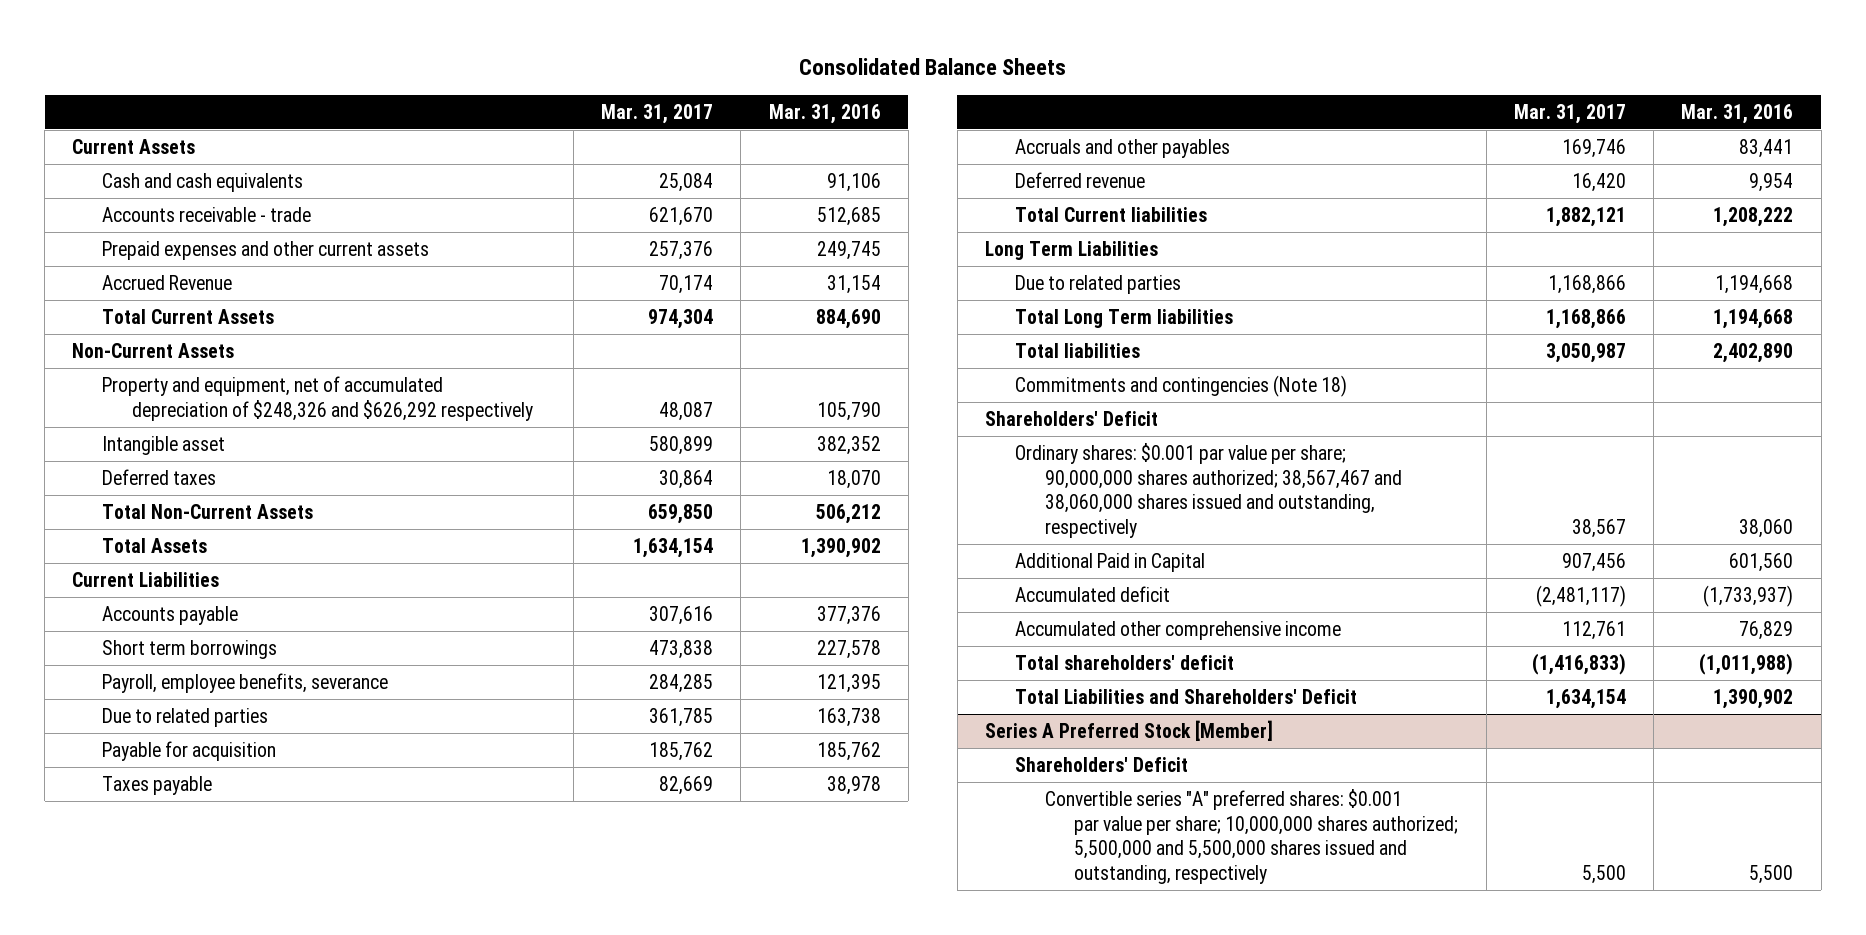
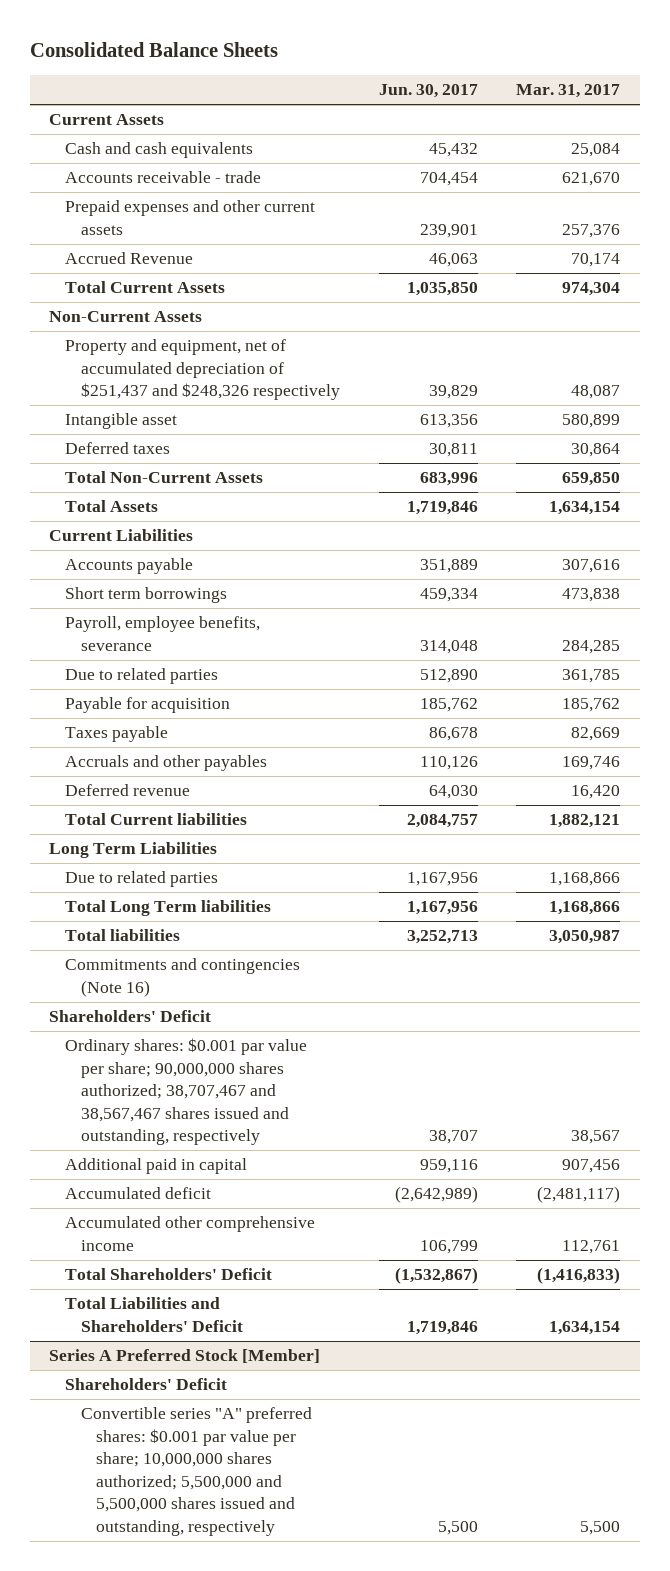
- | Mar. 31, 2017 | Mar. 31, 2016
+ | Jun. 30, 2017 | Mar. 31, 2017
- Property and equipment, net of accumulated depreciation of $248,326 and $626,292 respectively | 48,087 | 105,790
+ Property and equipment, net of accumulated depreciation of $251,437 and $248,326 respectively | 39,829 | 48,087
- Commitments and contingencies (Note 18)
+ Commitments and contingencies (Note 16)
- Ordinary shares: $0.001 par value per share; 90,000,000 shares authorized; 38,567,467 and 38,060,000 shares issued and outstanding, respectively | 38,567 | 38,060
- Additional Paid in Capital | 907,456 | 601,560
+ Ordinary shares: $0.001 par value per share; 90,000,000 shares authorized; 38,707,467 and 38,567,467 shares issued and outstanding, respectively | 38,707 | 38,567
+ Additional paid in capital | 959,116 | 907,456
- Total shareholders' deficit | (1,416,833) | (1,011,988)
+ Total Shareholders' Deficit | (1,532,867) | (1,416,833)

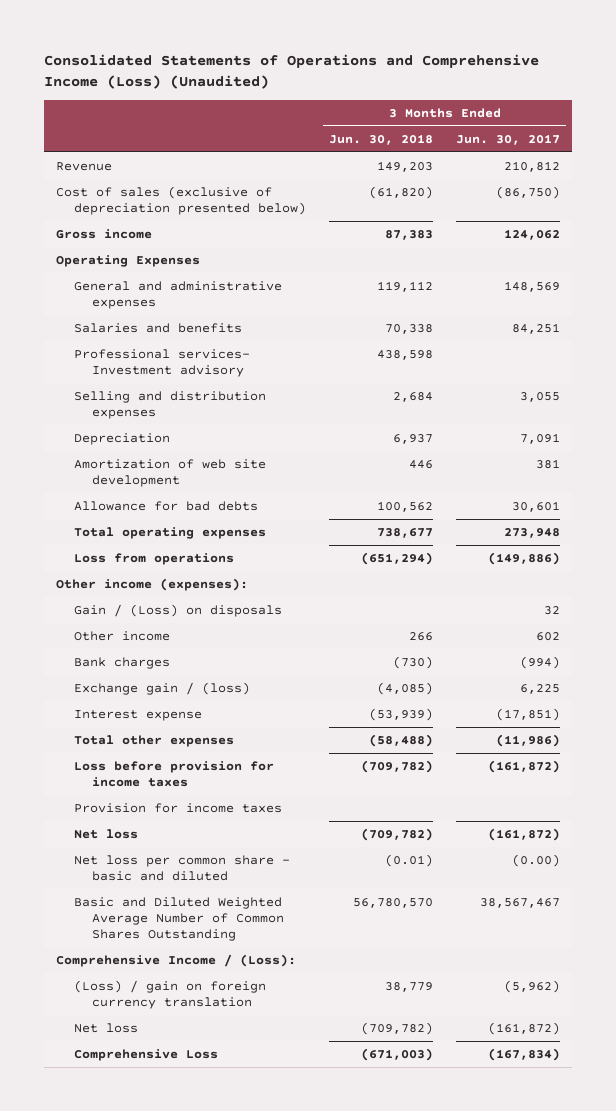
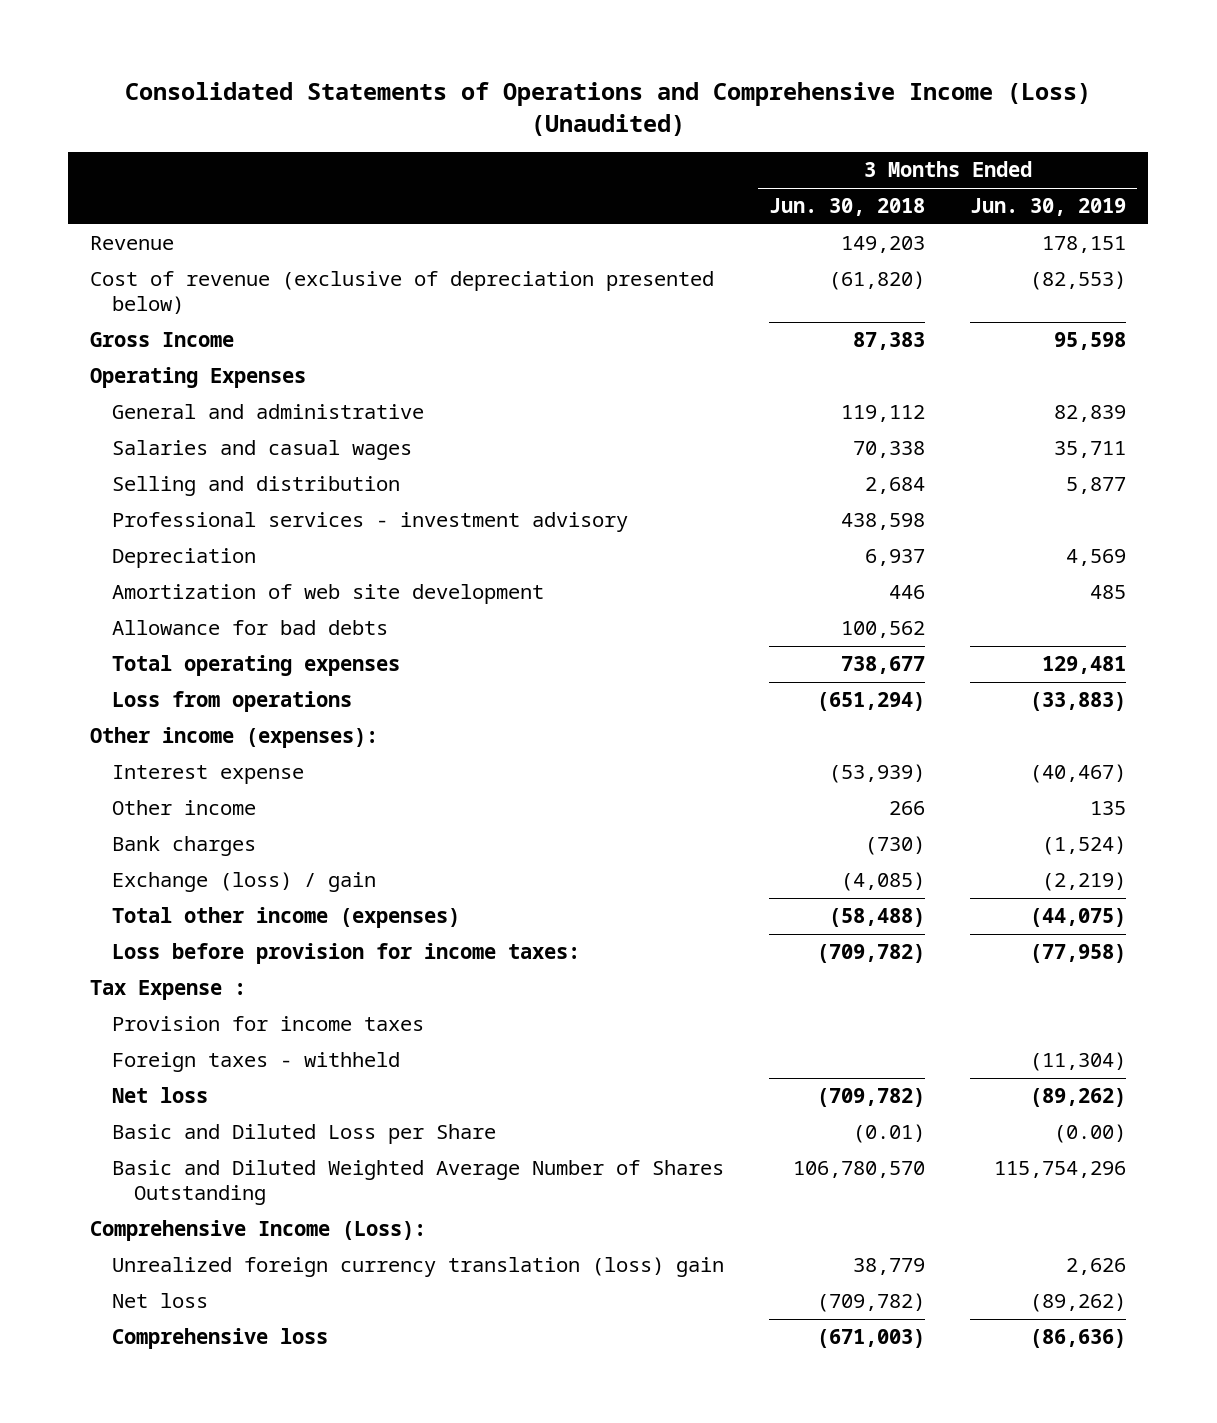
- | 3 Months Ended Jun. 30, 2018 | 3 Months Ended Jun. 30, 2017
+ | 3 Months Ended Jun. 30, 2018 | 3 Months Ended Jun. 30, 2019
- Cost of sales (exclusive of depreciation presented below) | (61,820) | (86,750)
- Gross income | 87,383 | 124,062
+ Cost of revenue (exclusive of depreciation presented below) | (61,820) | (82,553)
+ Gross Income | 87,383 | 95,598
- General and administrative expenses | 119,112 | 148,569
- Salaries and benefits | 70,338 | 84,251
- Professional services- Investment advisory | 438,598 |
- Selling and distribution expenses | 2,684 | 3,055
+ General and administrative | 119,112 | 82,839
+ Salaries and casual wages | 70,338 | 35,711
+ Selling and distribution | 2,684 | 5,877
+ Professional services - investment advisory | 438,598 |
- Gain / (Loss) on disposals | | 32
moved up: Interest expense | (53,939) | (40,467)
- Exchange gain / (loss) | (4,085) | 6,225
- Total other expenses | (58,488) | (11,986)
- Loss before provision for income taxes | (709,782) | (161,872)
+ Exchange (loss) / gain | (4,085) | (2,219)
+ Total other income (expenses) | (58,488) | (44,075)
+ Loss before provision for income taxes: | (709,782) | (77,958)
+ Tax Expense :
+ Foreign taxes - withheld | | (11,304)
- Net loss per common share - basic and diluted | (0.01) | (0.00)
- Basic and Diluted Weighted Average Number of Common Shares Outstanding | 56,780,570 | 38,567,467
- Comprehensive Income / (Loss):
- (Loss) / gain on foreign currency translation | 38,779 | (5,962)
+ Basic and Diluted Loss per Share | (0.01) | (0.00)
+ Basic and Diluted Weighted Average Number of Shares Outstanding | 106,780,570 | 115,754,296
+ Comprehensive Income (Loss):
+ Unrealized foreign currency translation (loss) gain | 38,779 | 2,626
- Comprehensive Loss | (671,003) | (167,834)
+ Comprehensive loss | (671,003) | (86,636)

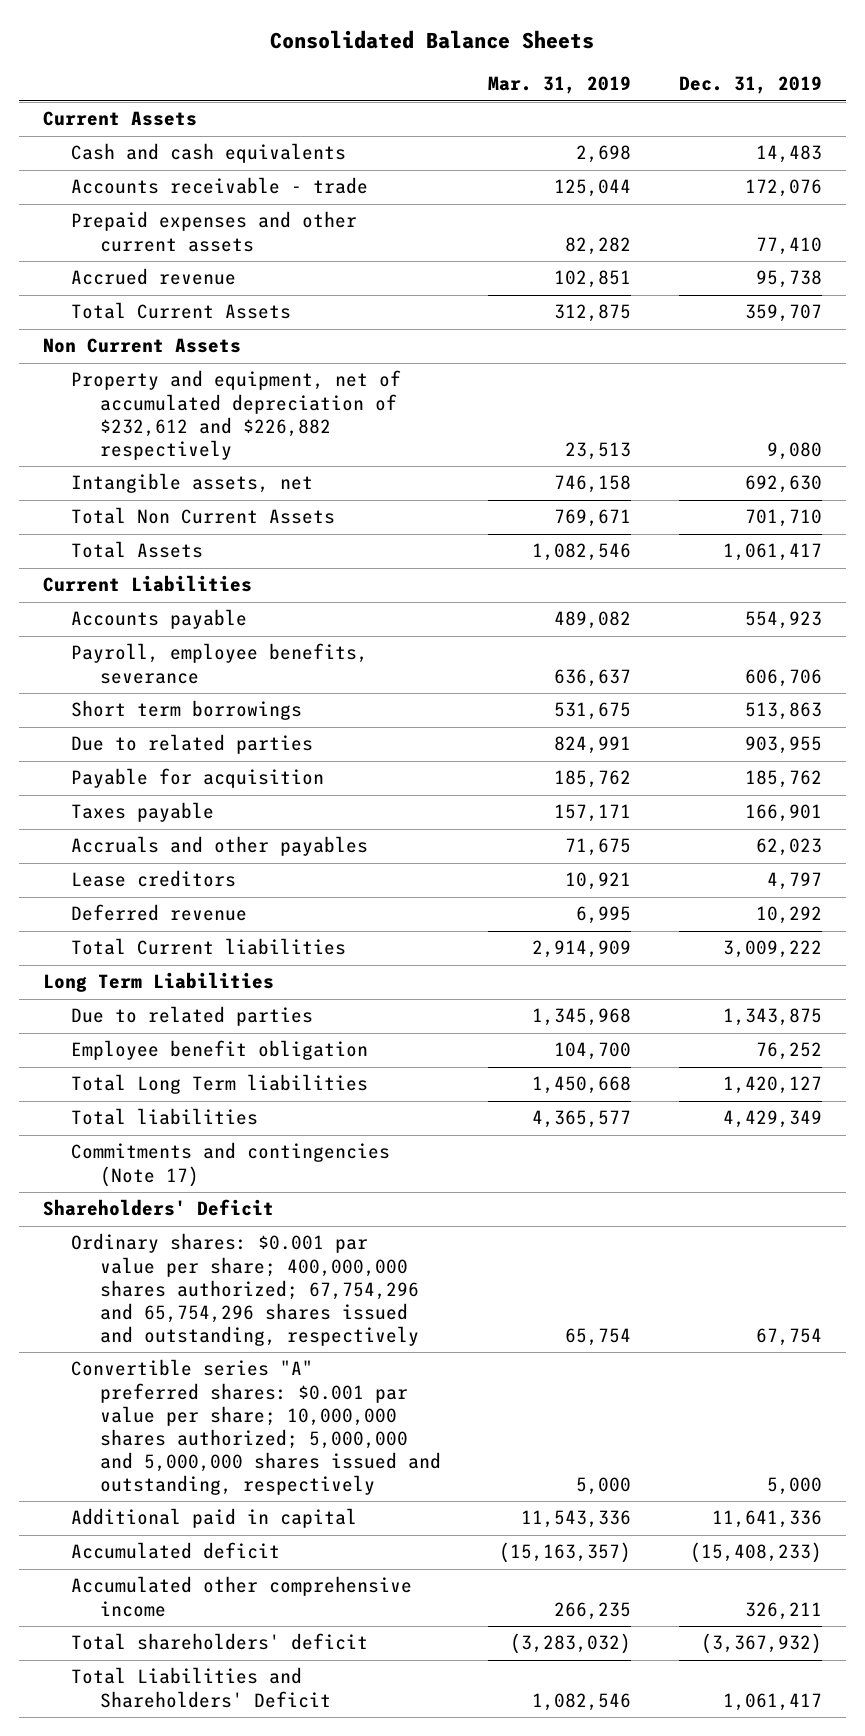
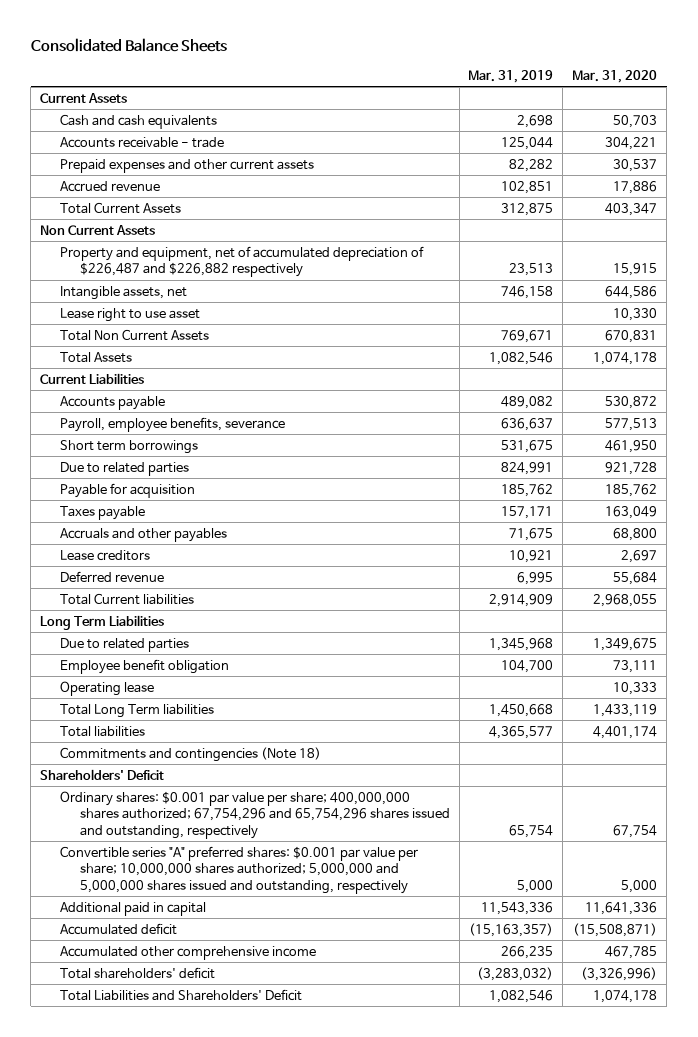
- | Mar. 31, 2019 | Dec. 31, 2019
+ | Mar. 31, 2019 | Mar. 31, 2020
- Property and equipment, net of accumulated depreciation of $232,612 and $226,882 respectively | 23,513 | 9,080
+ Property and equipment, net of accumulated depreciation of $226,487 and $226,882 respectively | 23,513 | 15,915
+ Lease right to use asset | | 10,330
+ Operating lease | | 10,333
- Commitments and contingencies (Note 17)
+ Commitments and contingencies (Note 18)

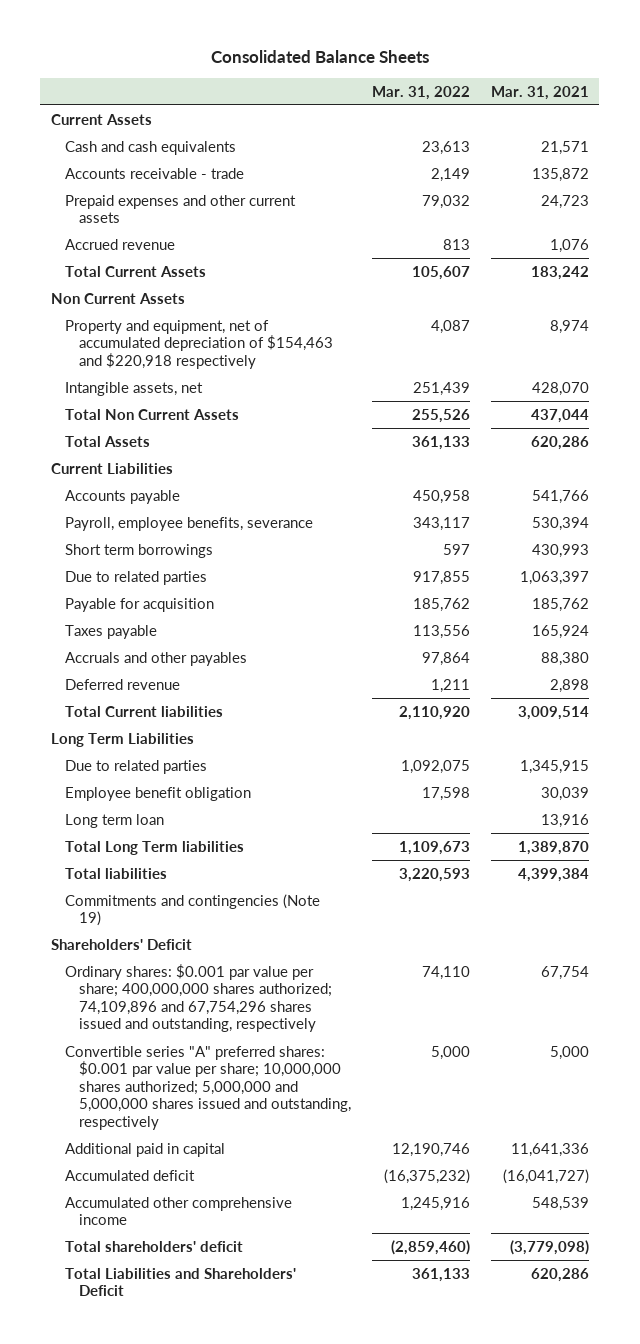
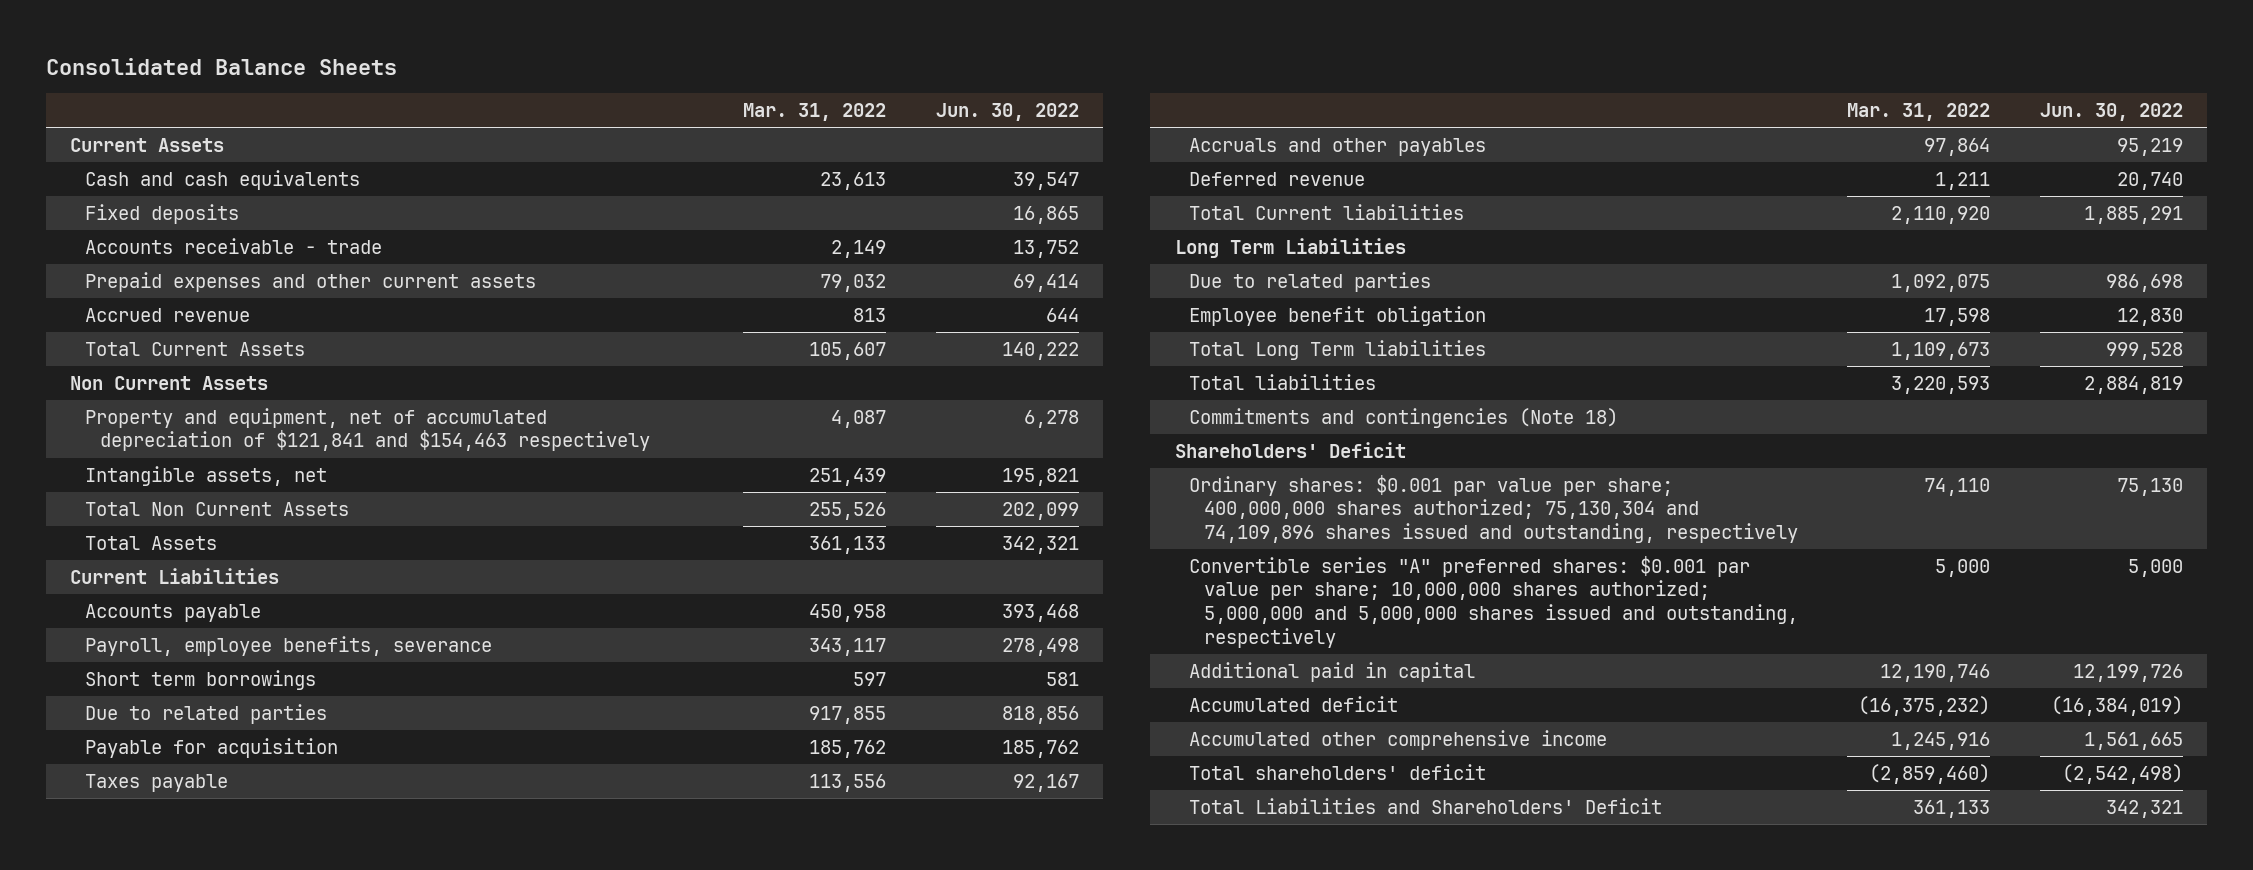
- | Mar. 31, 2022 | Mar. 31, 2021
+ | Mar. 31, 2022 | Jun. 30, 2022
+ Fixed deposits | | 16,865
- Property and equipment, net of accumulated depreciation of $154,463 and $220,918 respectively | 4,087 | 8,974
+ Property and equipment, net of accumulated depreciation of $121,841 and $154,463 respectively | 4,087 | 6,278
- Long term loan | | 13,916
- Commitments and contingencies (Note 19)
+ Commitments and contingencies (Note 18)
- Ordinary shares: $0.001 par value per share; 400,000,000 shares authorized; 74,109,896 and 67,754,296 shares issued and outstanding, respectively | 74,110 | 67,754
+ Ordinary shares: $0.001 par value per share; 400,000,000 shares authorized; 75,130,304 and 74,109,896 shares issued and outstanding, respectively | 74,110 | 75,130

